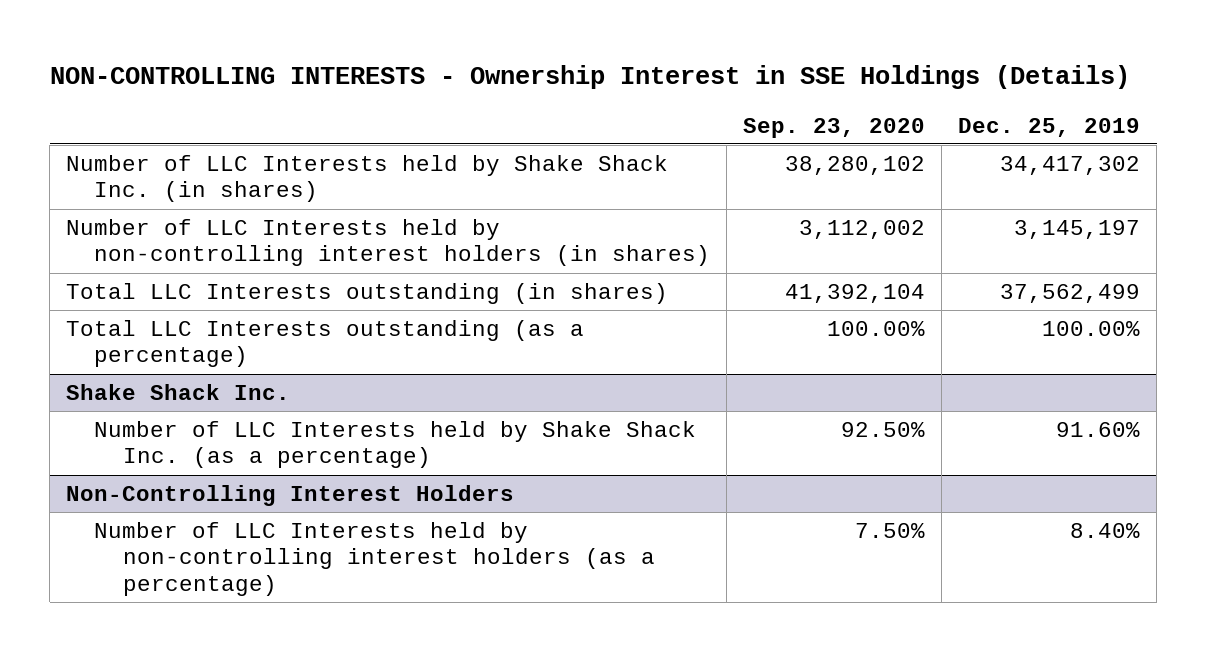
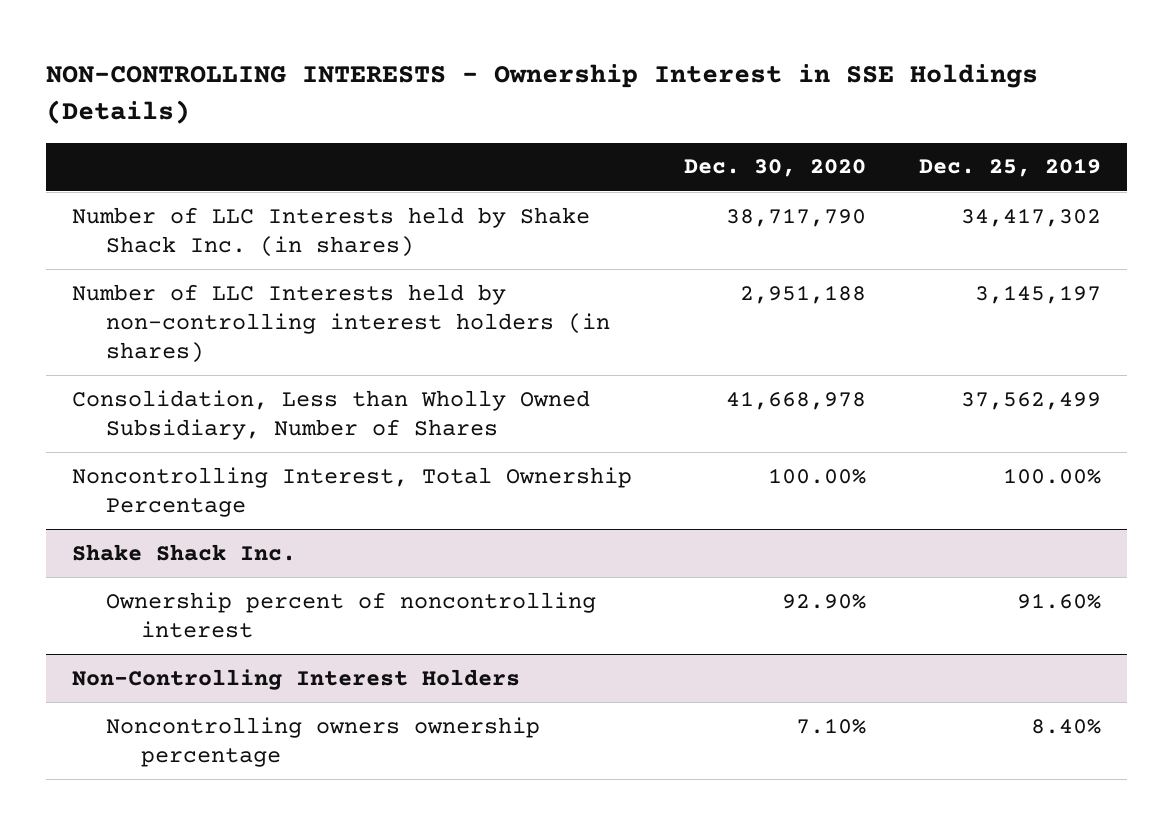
- | Sep. 23, 2020 | Dec. 25, 2019
+ | Dec. 30, 2020 | Dec. 25, 2019
- Total LLC Interests outstanding (in shares) | 41,392,104 | 37,562,499
- Total LLC Interests outstanding (as a percentage) | 100.00% | 100.00%
+ Consolidation, Less than Wholly Owned Subsidiary, Number of Shares | 41,668,978 | 37,562,499
+ Noncontrolling Interest, Total Ownership Percentage | 100.00% | 100.00%
@ Shake Shack Inc.
- Number of LLC Interests held by Shake Shack Inc. (as a percentage) | 92.50% | 91.60%
+ Ownership percent of noncontrolling interest | 92.90% | 91.60%
@ Non-Controlling Interest Holders
- Number of LLC Interests held by non-controlling interest holders (as a percentage) | 7.50% | 8.40%
+ Noncontrolling owners ownership percentage | 7.10% | 8.40%

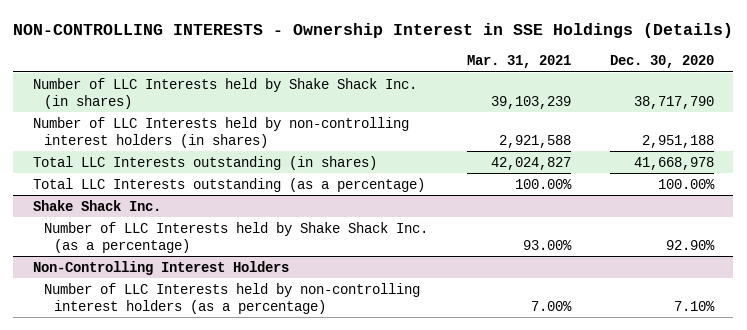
- | Dec. 30, 2020 | Dec. 25, 2019
+ | Mar. 31, 2021 | Dec. 30, 2020
- Consolidation, Less than Wholly Owned Subsidiary, Number of Shares | 41,668,978 | 37,562,499
- Noncontrolling Interest, Total Ownership Percentage | 100.00% | 100.00%
+ Total LLC Interests outstanding (in shares) | 42,024,827 | 41,668,978
+ Total LLC Interests outstanding (as a percentage) | 100.00% | 100.00%
@ Shake Shack Inc.
- Ownership percent of noncontrolling interest | 92.90% | 91.60%
+ Number of LLC Interests held by Shake Shack Inc. (as a percentage) | 93.00% | 92.90%
@ Non-Controlling Interest Holders
- Noncontrolling owners ownership percentage | 7.10% | 8.40%
+ Number of LLC Interests held by non-controlling interest holders (as a percentage) | 7.00% | 7.10%

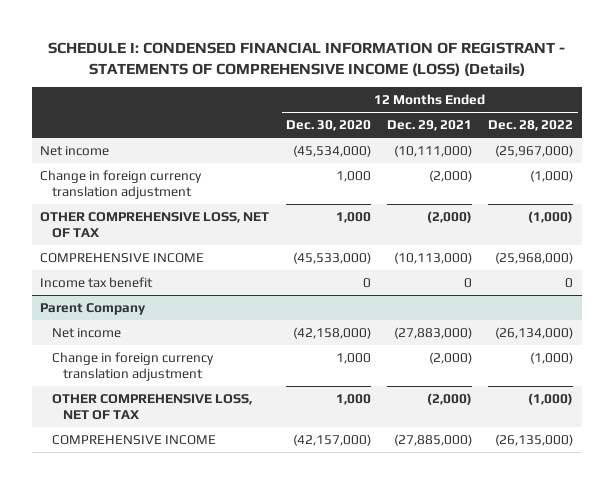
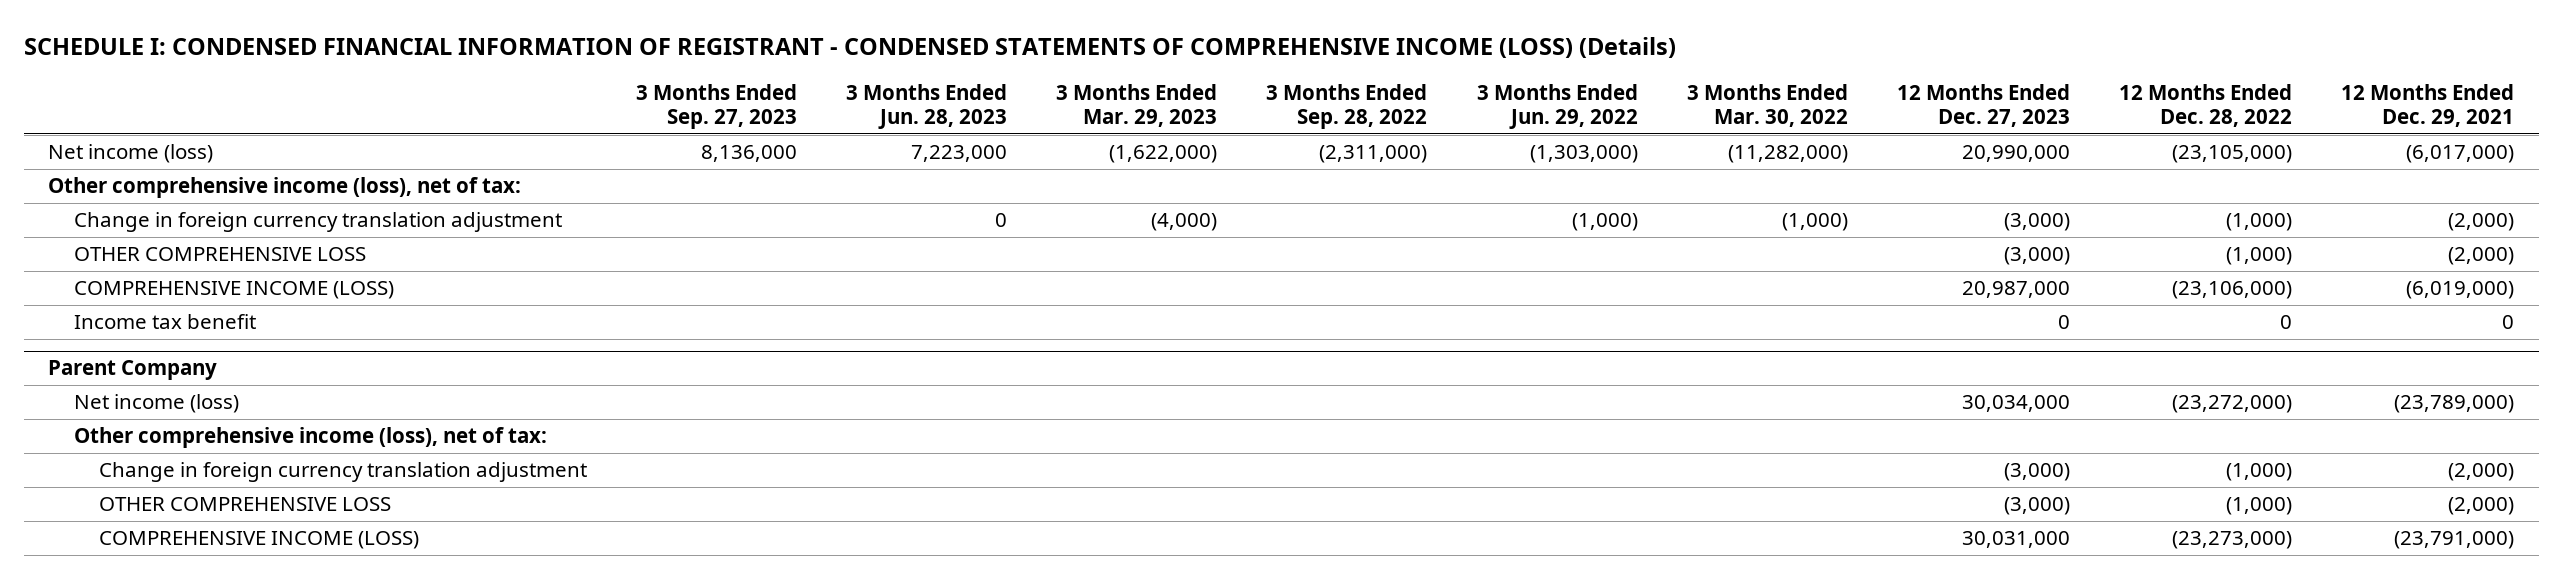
- SCHEDULE I: CONDENSED FINANCIAL INFORMATION OF REGISTRANT - STATEMENTS OF COMPREHENSIVE INCOME (LOSS) (Details)
+ SCHEDULE I: CONDENSED FINANCIAL INFORMATION OF REGISTRANT - CONDENSED STATEMENTS OF COMPREHENSIVE INCOME (LOSS) (Details)
- | 12 Months Ended Dec. 30, 2020 | 12 Months Ended Dec. 29, 2021 | 12 Months Ended Dec. 28, 2022
+ | 3 Months Ended Sep. 27, 2023 | 3 Months Ended Jun. 28, 2023 | 3 Months Ended Mar. 29, 2023 | 3 Months Ended Sep. 28, 2022 | 3 Months Ended Jun. 29, 2022 | 3 Months Ended Mar. 30, 2022 | 12 Months Ended Dec. 27, 2023 | 12 Months Ended Dec. 28, 2022 | 12 Months Ended Dec. 29, 2021
- Net income | (45,534,000) | (10,111,000) | (25,967,000)
+ Net income (loss) | 8,136,000 | 7,223,000 | (1,622,000) | (2,311,000) | (1,303,000) | (11,282,000) | 20,990,000 | (23,105,000) | (6,017,000)
+ Other comprehensive income (loss), net of tax:
- OTHER COMPREHENSIVE LOSS, NET OF TAX | 1,000 | (2,000) | (1,000)
- COMPREHENSIVE INCOME | (45,533,000) | (10,113,000) | (25,968,000)
+ OTHER COMPREHENSIVE LOSS | | | | | | | (3,000) | (1,000) | (2,000)
+ COMPREHENSIVE INCOME (LOSS) | | | | | | | 20,987,000 | (23,106,000) | (6,019,000)
@ Parent Company
- Net income | (42,158,000) | (27,883,000) | (26,134,000)
+ Net income (loss) | | | | | | | 30,034,000 | (23,272,000) | (23,789,000)
+ Other comprehensive income (loss), net of tax:
- OTHER COMPREHENSIVE LOSS, NET OF TAX | 1,000 | (2,000) | (1,000)
- COMPREHENSIVE INCOME | (42,157,000) | (27,885,000) | (26,135,000)
+ OTHER COMPREHENSIVE LOSS | | | | | | | (3,000) | (1,000) | (2,000)
+ COMPREHENSIVE INCOME (LOSS) | | | | | | | 30,031,000 | (23,273,000) | (23,791,000)

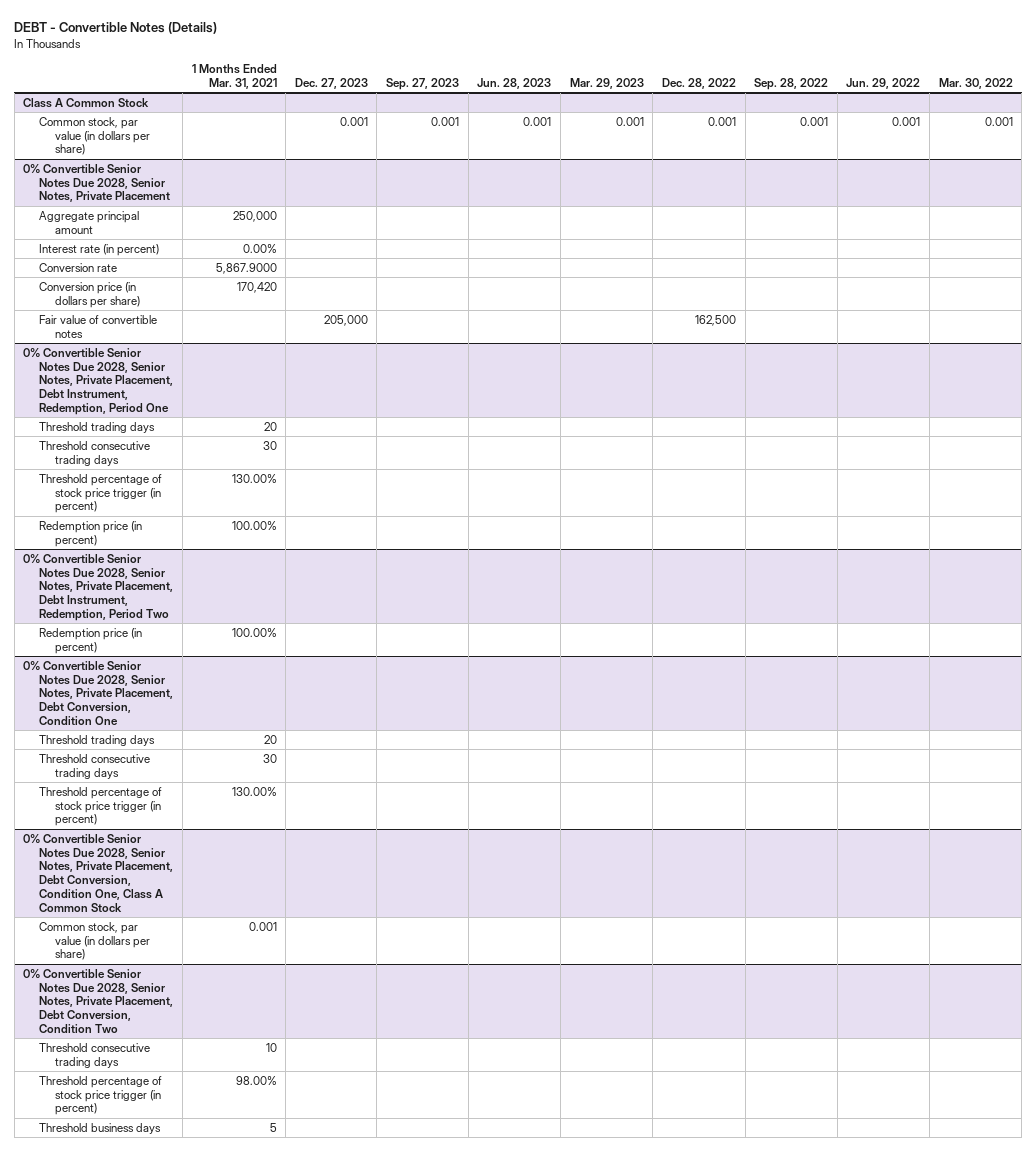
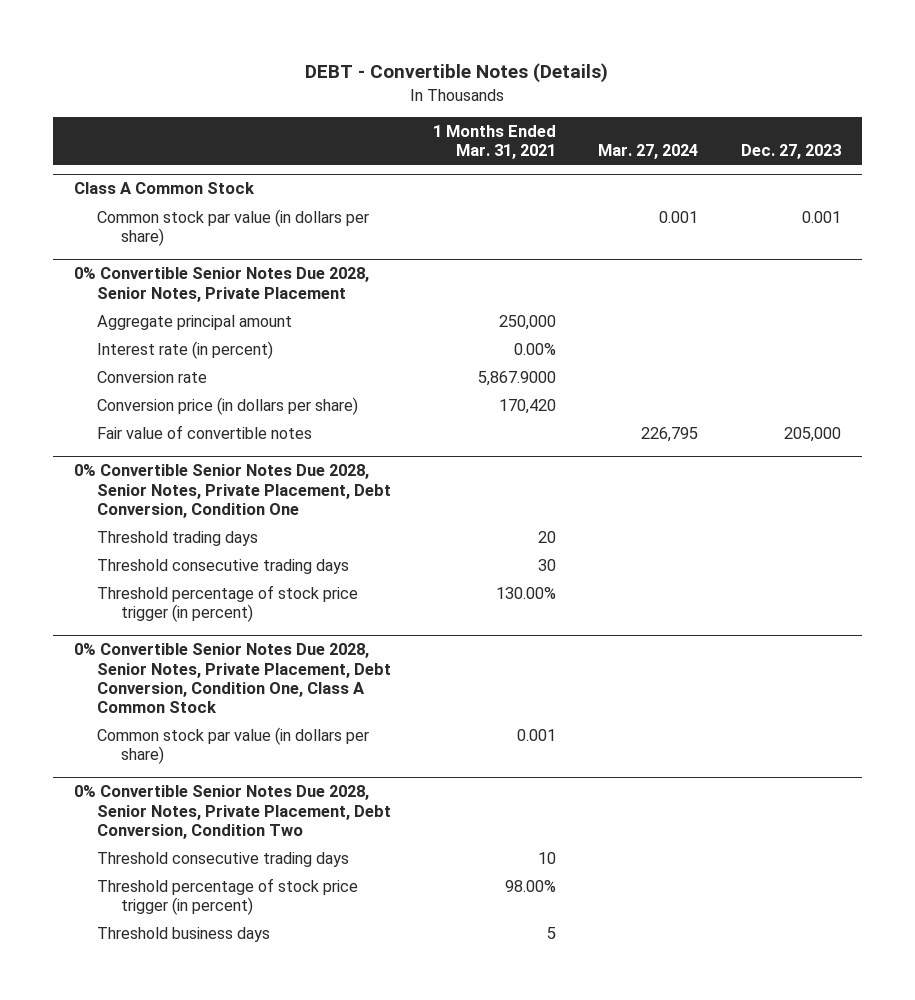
- | 1 Months Ended Mar. 31, 2021 | Dec. 27, 2023 | Sep. 27, 2023 | Jun. 28, 2023 | Mar. 29, 2023 | Dec. 28, 2022 | Sep. 28, 2022 | Jun. 29, 2022 | Mar. 30, 2022
+ | 1 Months Ended Mar. 31, 2021 | Mar. 27, 2024 | Dec. 27, 2023
@ Class A Common Stock
- Common stock, par value (in dollars per share) | | 0.001 | 0.001 | 0.001 | 0.001 | 0.001 | 0.001 | 0.001 | 0.001
+ Common stock par value (in dollars per share) | | 0.001 | 0.001
- 0% Convertible Senior Notes Due 2028, Senior Notes, Private Placement, Debt Instrument, Redemption, Period One
- Threshold trading days | 20 | | | | | | | |
- Threshold consecutive trading days | 30 | | | | | | | |
- Threshold percentage of stock price trigger (in percent) | 130.00% | | | | | | | |
- Redemption price (in percent) | 100.00% | | | | | | | |
- 0% Convertible Senior Notes Due 2028, Senior Notes, Private Placement, Debt Instrument, Redemption, Period Two
- Redemption price (in percent) | 100.00% | | | | | | | |
@ 0% Convertible Senior Notes Due 2028, Senior Notes, Private Placement, Debt Conversion, Condition One, Class A Common Stock
- Common stock, par value (in dollars per share) | 0.001 | | | | | | | |
+ Common stock par value (in dollars per share) | 0.001 | |

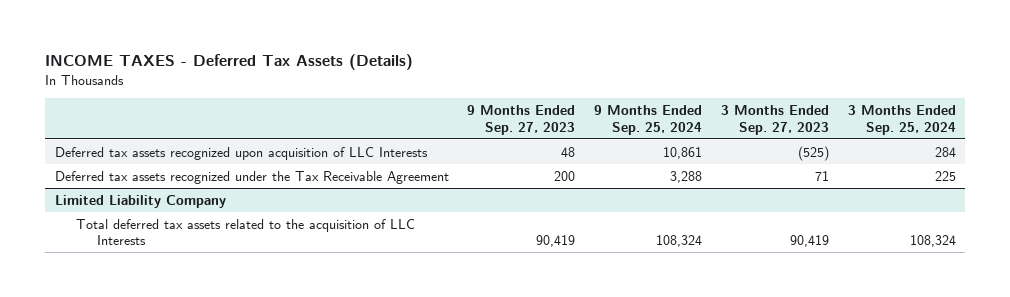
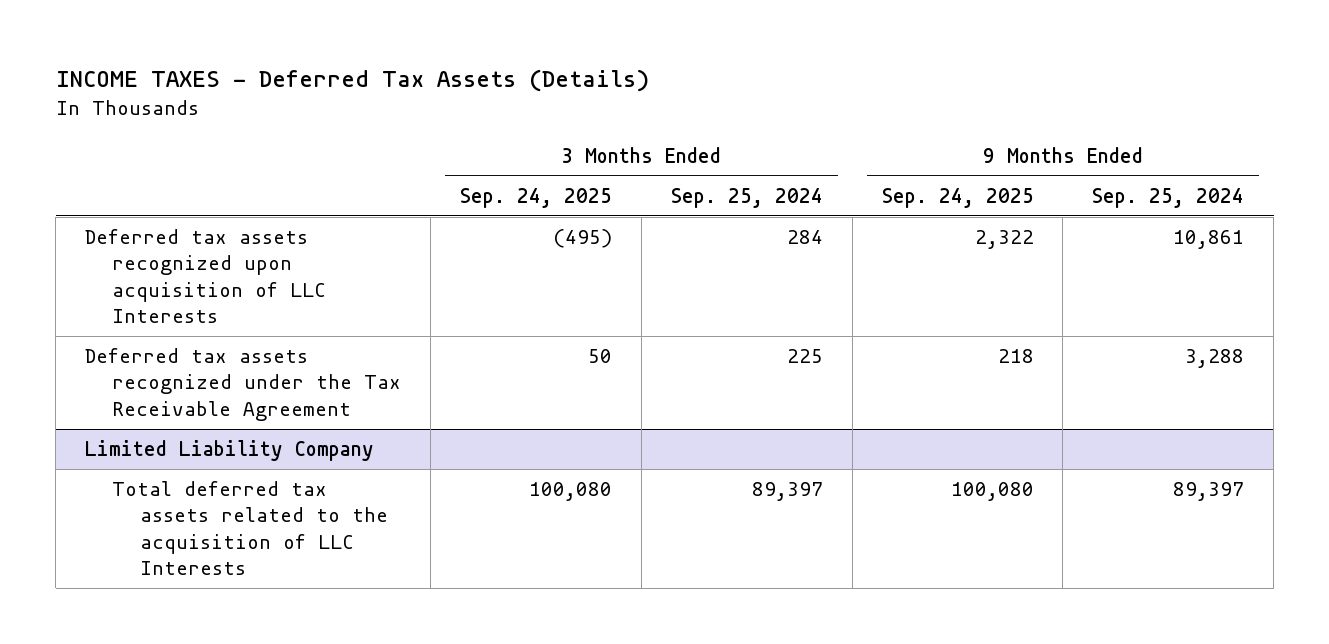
- | 9 Months Ended Sep. 27, 2023 | 9 Months Ended Sep. 25, 2024 | 3 Months Ended Sep. 27, 2023 | 3 Months Ended Sep. 25, 2024
+ | 3 Months Ended Sep. 24, 2025 | 3 Months Ended Sep. 25, 2024 | 9 Months Ended Sep. 24, 2025 | 9 Months Ended Sep. 25, 2024
@ Limited Liability Company
- Total deferred tax assets related to the acquisition of LLC Interests | 90,419 | 108,324 | 90,419 | 108,324
+ Total deferred tax assets related to the acquisition of LLC Interests | 100,080 | 89,397 | 100,080 | 89,397

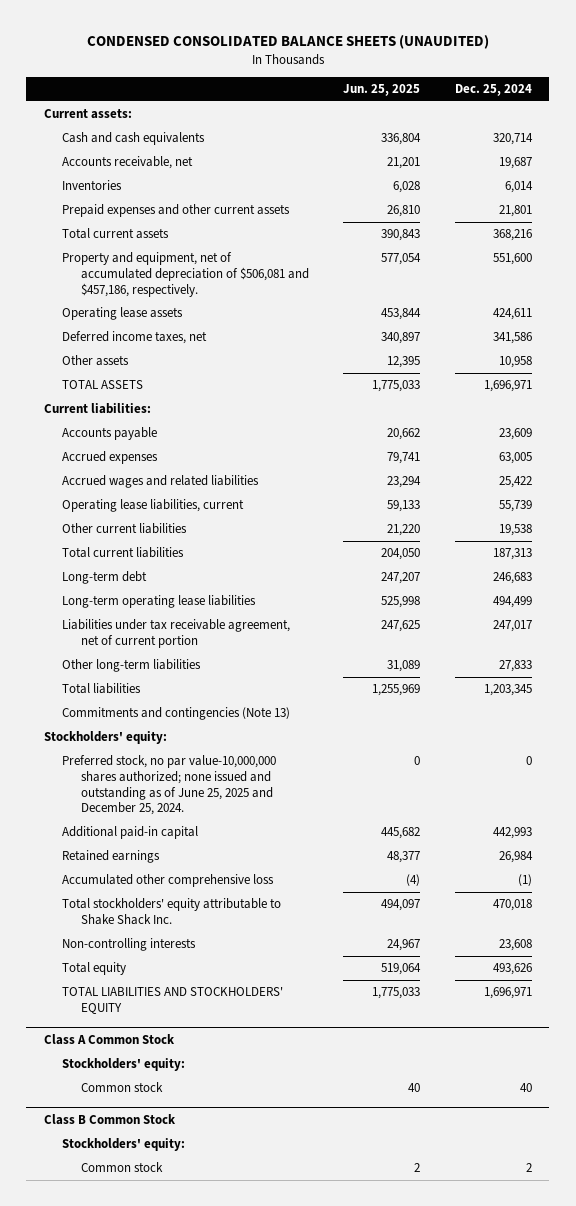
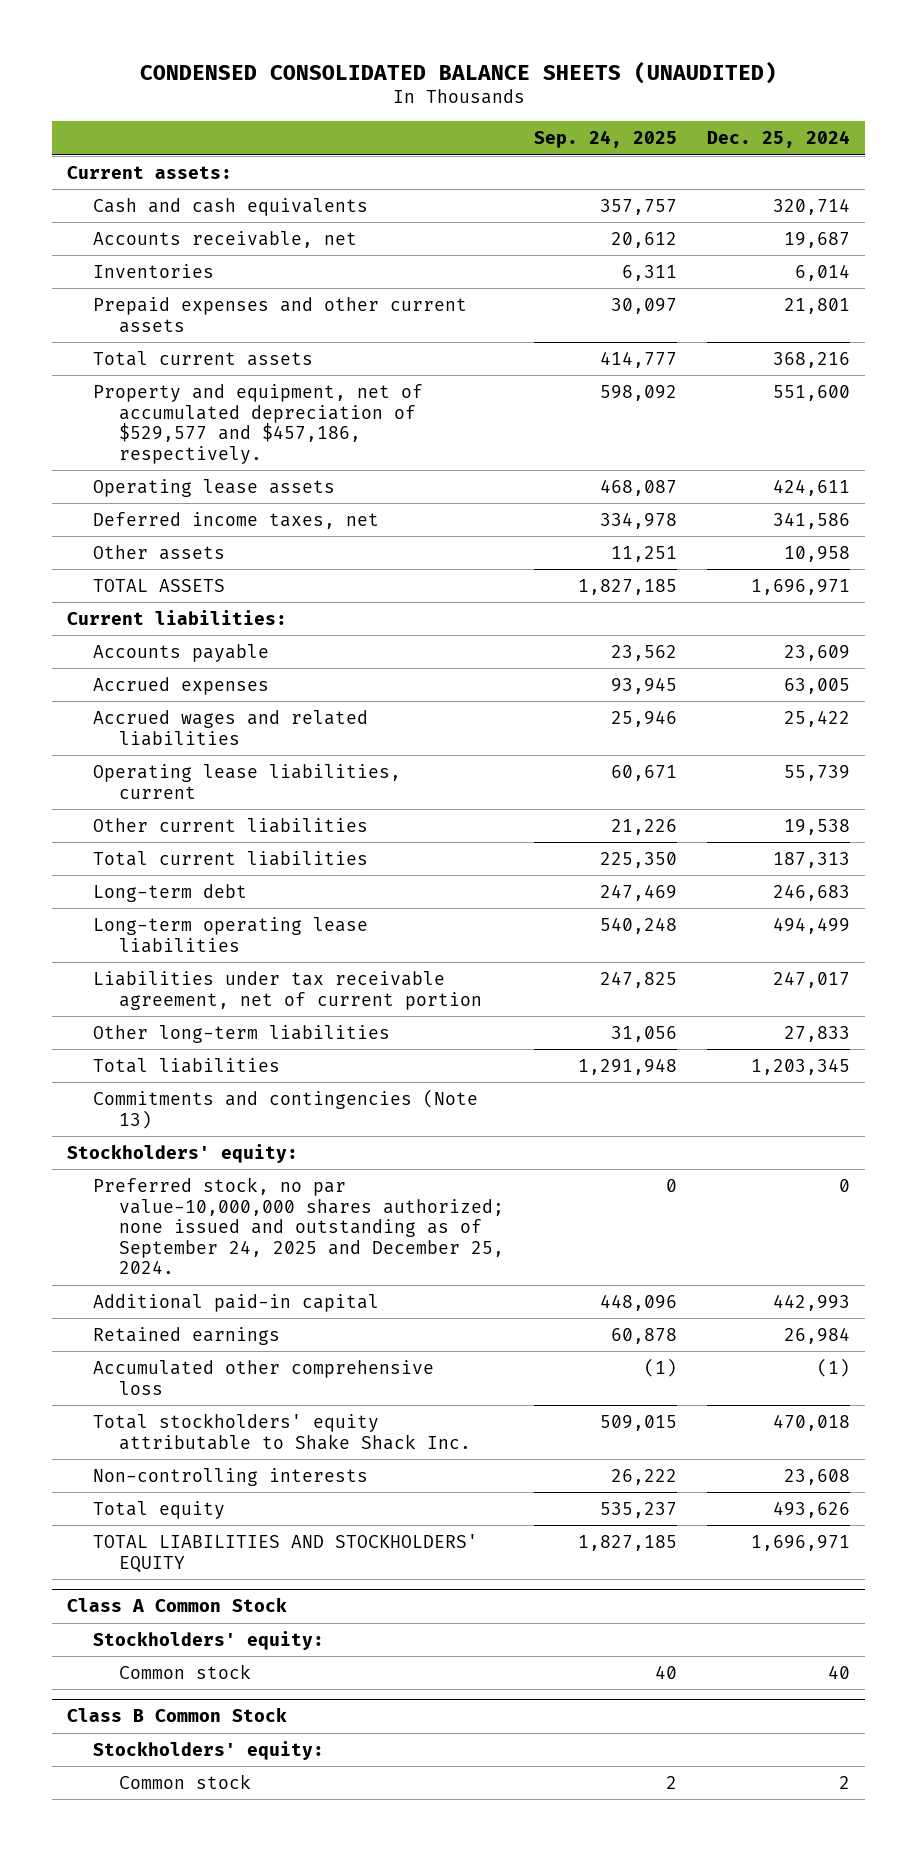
- | Jun. 25, 2025 | Dec. 25, 2024
+ | Sep. 24, 2025 | Dec. 25, 2024
- Property and equipment, net of accumulated depreciation of $506,081 and $457,186, respectively. | 577,054 | 551,600
+ Property and equipment, net of accumulated depreciation of $529,577 and $457,186, respectively. | 598,092 | 551,600
- Preferred stock, no par value-10,000,000 shares authorized; none issued and outstanding as of June 25, 2025 and December 25, 2024. | 0 | 0
+ Preferred stock, no par value-10,000,000 shares authorized; none issued and outstanding as of September 24, 2025 and December 25, 2024. | 0 | 0

